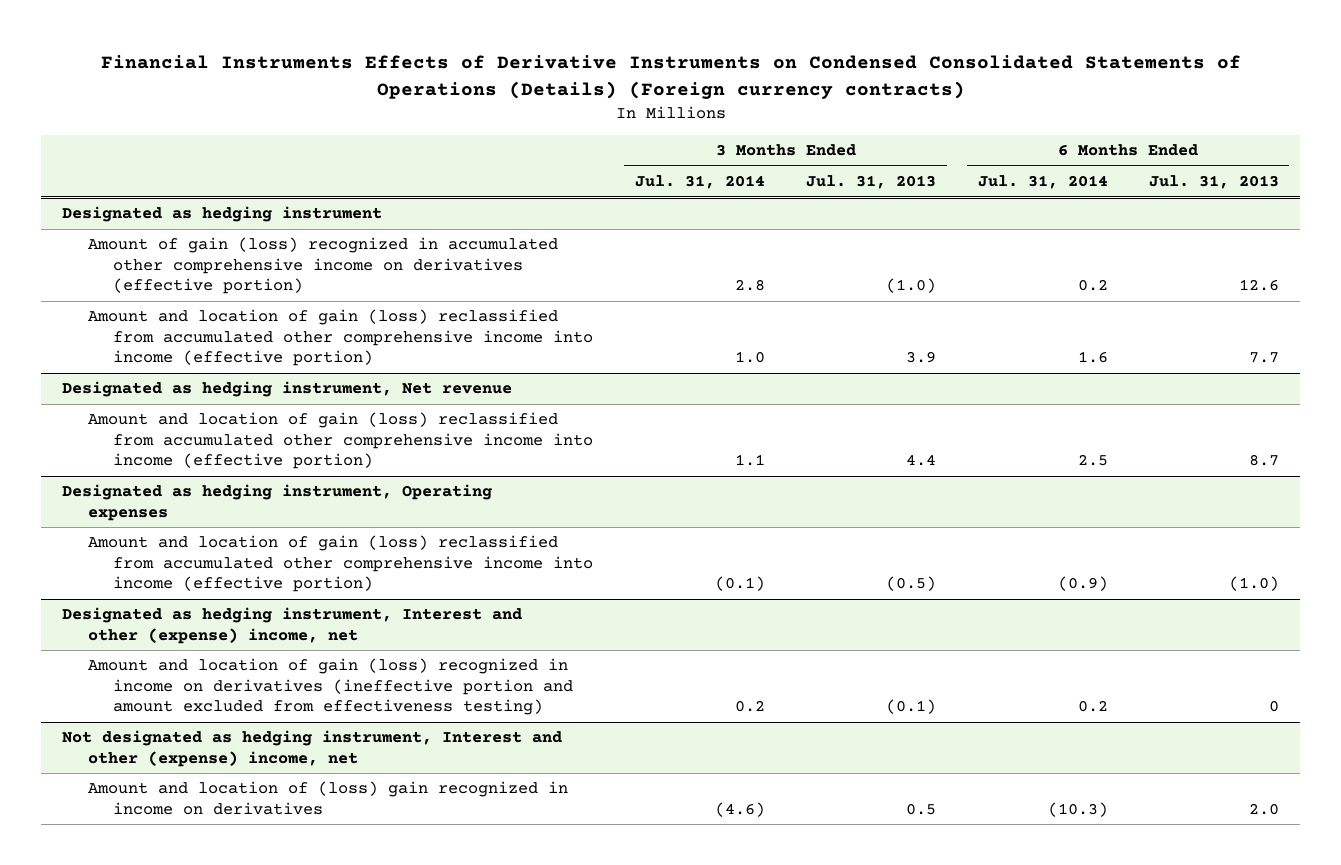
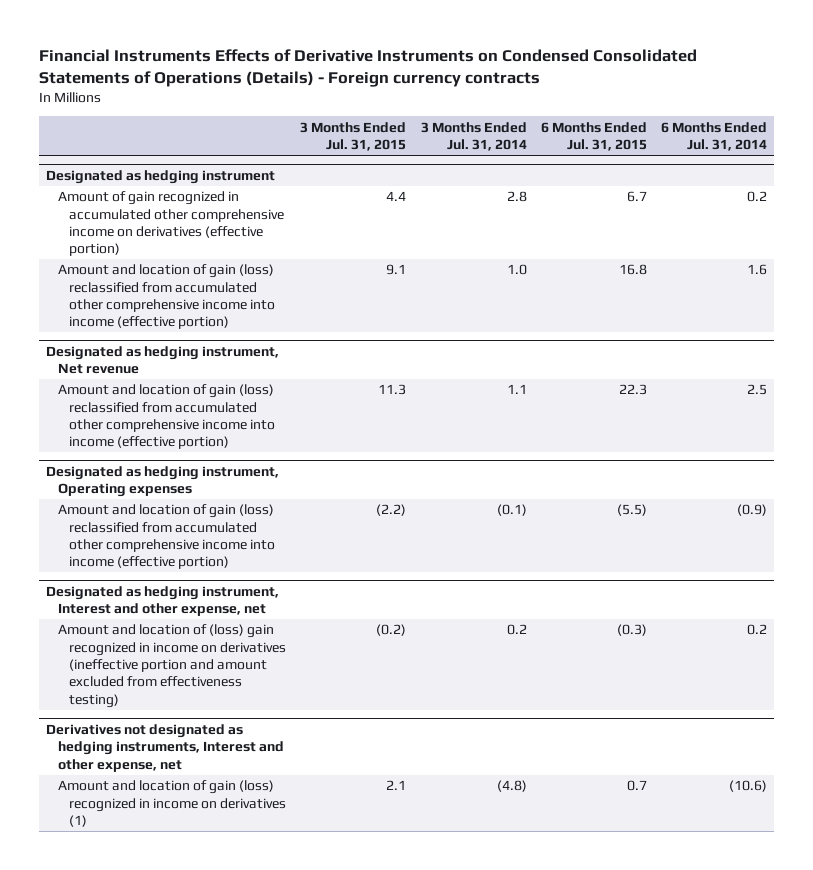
- Financial Instruments Effects of Derivative Instruments on Condensed Consolidated Statements of Operations (Details) (Foreign currency contracts)
+ Financial Instruments Effects of Derivative Instruments on Condensed Consolidated Statements of Operations (Details) - Foreign currency contracts
- | 3 Months Ended Jul. 31, 2014 | 3 Months Ended Jul. 31, 2013 | 6 Months Ended Jul. 31, 2014 | 6 Months Ended Jul. 31, 2013
+ | 3 Months Ended Jul. 31, 2015 | 3 Months Ended Jul. 31, 2014 | 6 Months Ended Jul. 31, 2015 | 6 Months Ended Jul. 31, 2014
@ Designated as hedging instrument
- Amount of gain (loss) recognized in accumulated other comprehensive income on derivatives (effective portion) | 2.8 | (1.0) | 0.2 | 12.6
+ Amount of gain recognized in accumulated other comprehensive income on derivatives (effective portion) | 4.4 | 2.8 | 6.7 | 0.2
- Designated as hedging instrument, Interest and other (expense) income, net
- Amount and location of gain (loss) recognized in income on derivatives (ineffective portion and amount excluded from effectiveness testing) | 0.2 | (0.1) | 0.2 | 0
- Not designated as hedging instrument, Interest and other (expense) income, net
- Amount and location of (loss) gain recognized in income on derivatives | (4.6) | 0.5 | (10.3) | 2.0
+ Designated as hedging instrument, Interest and other expense, net
+ Amount and location of (loss) gain recognized in income on derivatives (ineffective portion and amount excluded from effectiveness testing) | (0.2) | 0.2 | (0.3) | 0.2
+ Derivatives not designated as hedging instruments, Interest and other expense, net
+ Amount and location of gain (loss) recognized in income on derivatives (1) | 2.1 | (4.8) | 0.7 | (10.6)

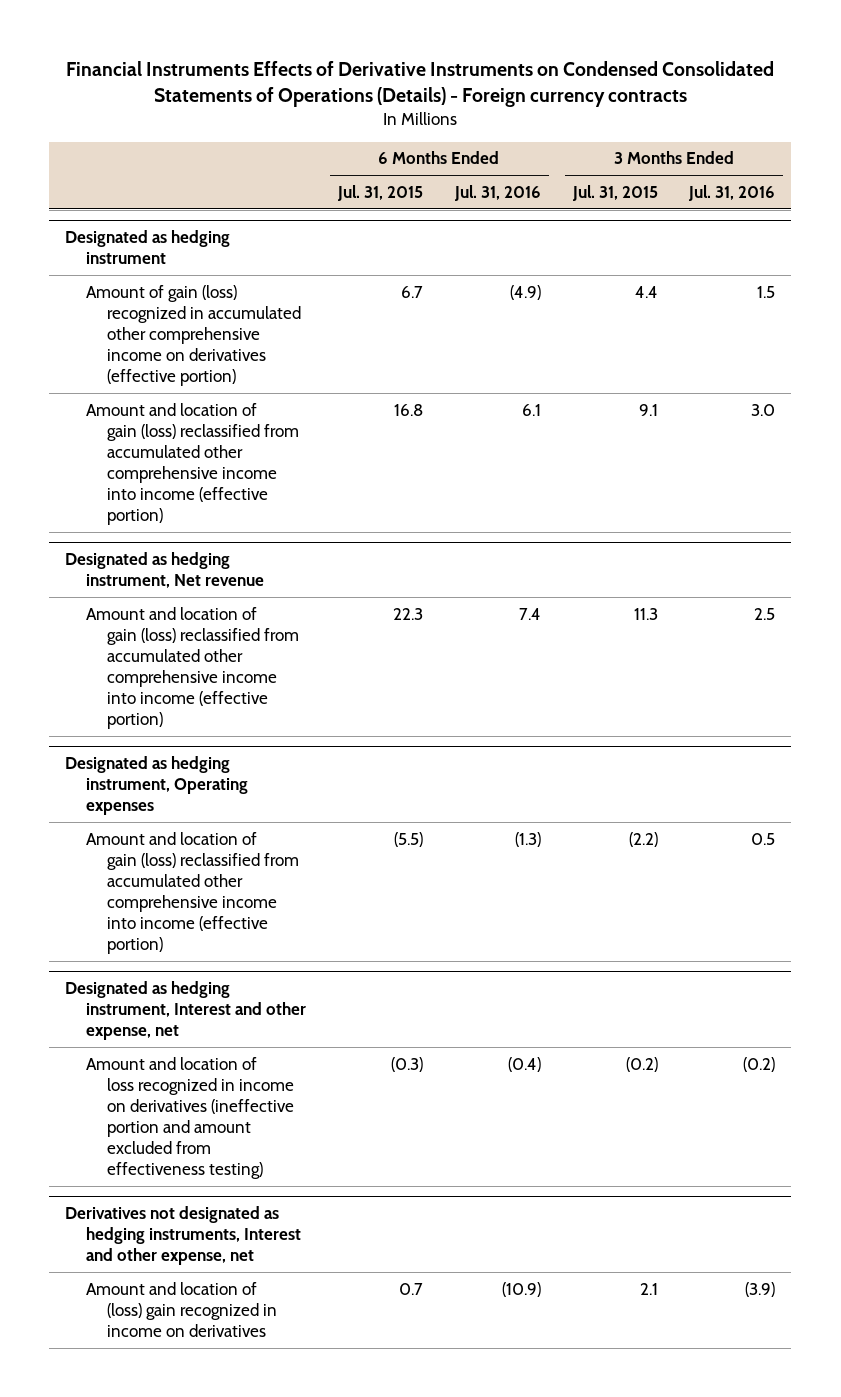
- | 3 Months Ended Jul. 31, 2015 | 3 Months Ended Jul. 31, 2014 | 6 Months Ended Jul. 31, 2015 | 6 Months Ended Jul. 31, 2014
+ | 6 Months Ended Jul. 31, 2015 | 6 Months Ended Jul. 31, 2016 | 3 Months Ended Jul. 31, 2015 | 3 Months Ended Jul. 31, 2016
@ Designated as hedging instrument
- Amount of gain recognized in accumulated other comprehensive income on derivatives (effective portion) | 4.4 | 2.8 | 6.7 | 0.2
+ Amount of gain (loss) recognized in accumulated other comprehensive income on derivatives (effective portion) | 6.7 | (4.9) | 4.4 | 1.5
@ Designated as hedging instrument, Interest and other expense, net
- Amount and location of (loss) gain recognized in income on derivatives (ineffective portion and amount excluded from effectiveness testing) | (0.2) | 0.2 | (0.3) | 0.2
+ Amount and location of loss recognized in income on derivatives (ineffective portion and amount excluded from effectiveness testing) | (0.3) | (0.4) | (0.2) | (0.2)
@ Derivatives not designated as hedging instruments, Interest and other expense, net
- Amount and location of gain (loss) recognized in income on derivatives (1) | 2.1 | (4.8) | 0.7 | (10.6)
+ Amount and location of (loss) gain recognized in income on derivatives | 0.7 | (10.9) | 2.1 | (3.9)

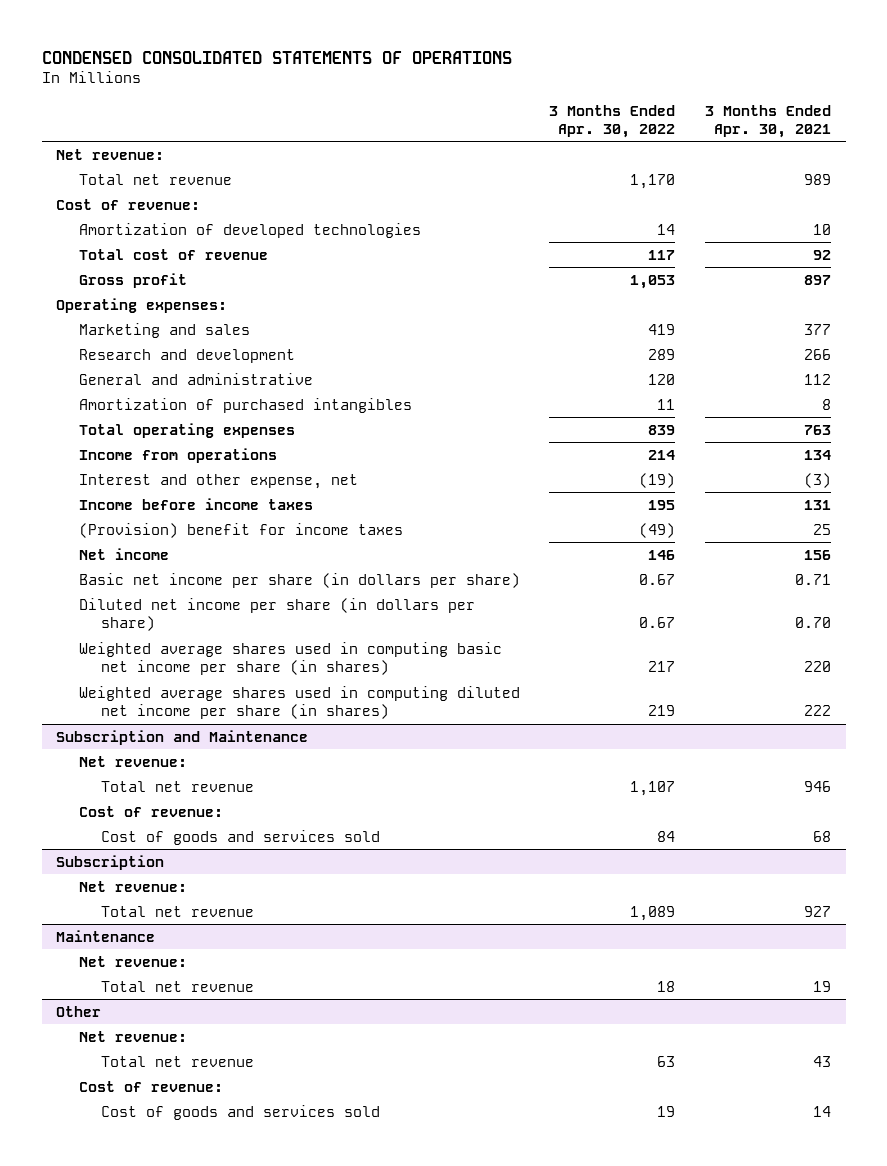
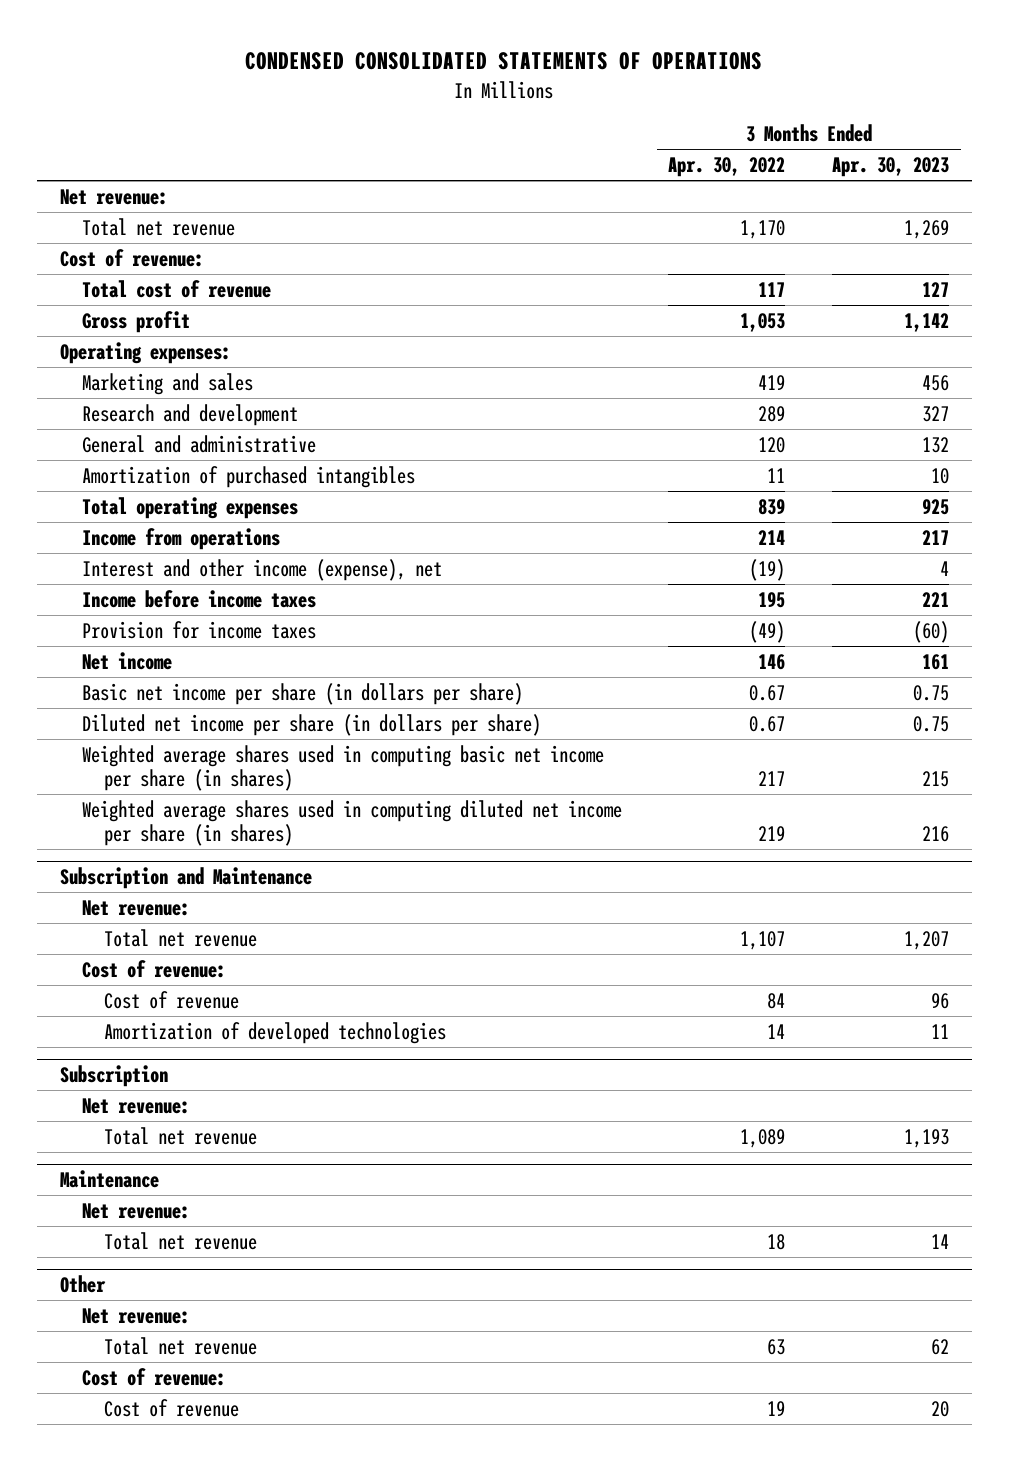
- | 3 Months Ended Apr. 30, 2022 | 3 Months Ended Apr. 30, 2021
+ | 3 Months Ended Apr. 30, 2022 | 3 Months Ended Apr. 30, 2023
- Amortization of developed technologies | 14 | 10
- Interest and other expense, net | (19) | (3)
+ Interest and other income (expense), net | (19) | 4
- (Provision) benefit for income taxes | (49) | 25
+ Provision for income taxes | (49) | (60)
@ Subscription and Maintenance
- Cost of goods and services sold | 84 | 68
+ Cost of revenue | 84 | 96
+ Amortization of developed technologies | 14 | 11
@ Other
- Cost of goods and services sold | 19 | 14
+ Cost of revenue | 19 | 20

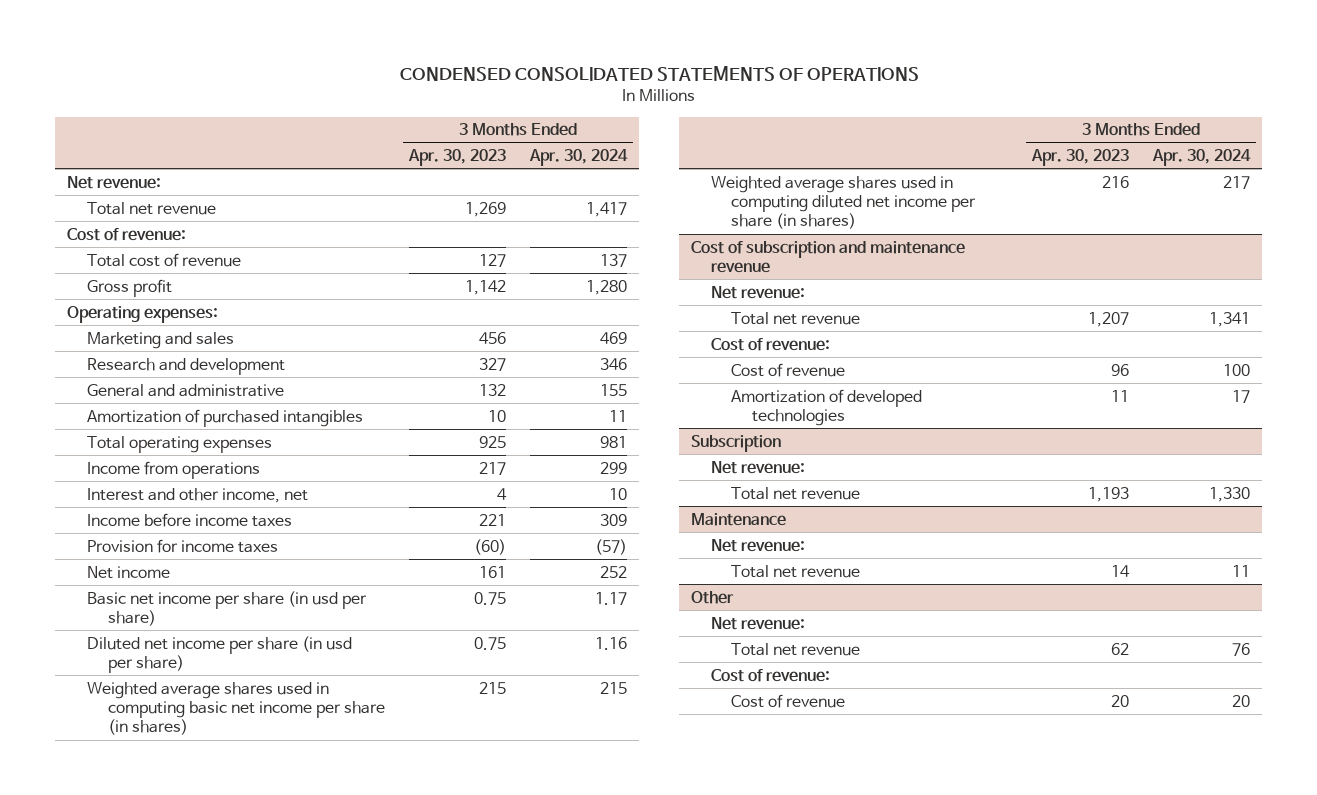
- | 3 Months Ended Apr. 30, 2022 | 3 Months Ended Apr. 30, 2023
+ | 3 Months Ended Apr. 30, 2023 | 3 Months Ended Apr. 30, 2024
- Interest and other income (expense), net | (19) | 4
+ Interest and other income, net | 4 | 10
- Basic net income per share (in dollars per share) | 0.67 | 0.75
- Diluted net income per share (in dollars per share) | 0.67 | 0.75
+ Basic net income per share (in usd per share) | 0.75 | 1.17
+ Diluted net income per share (in usd per share) | 0.75 | 1.16
- Subscription and Maintenance
+ Cost of subscription and maintenance revenue

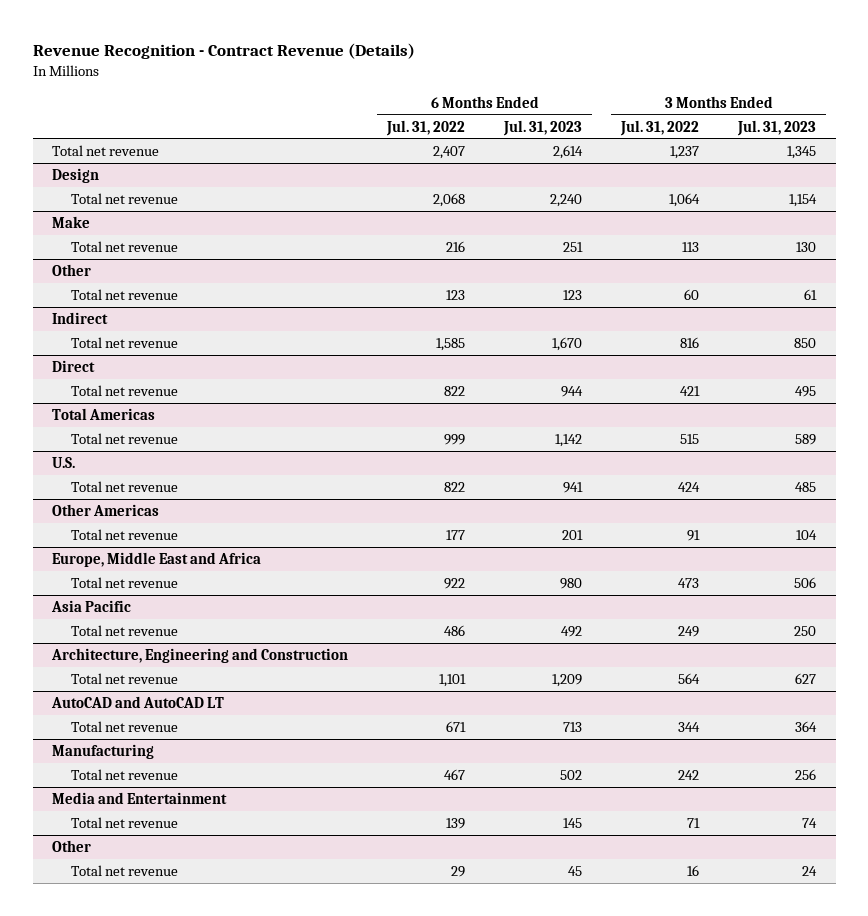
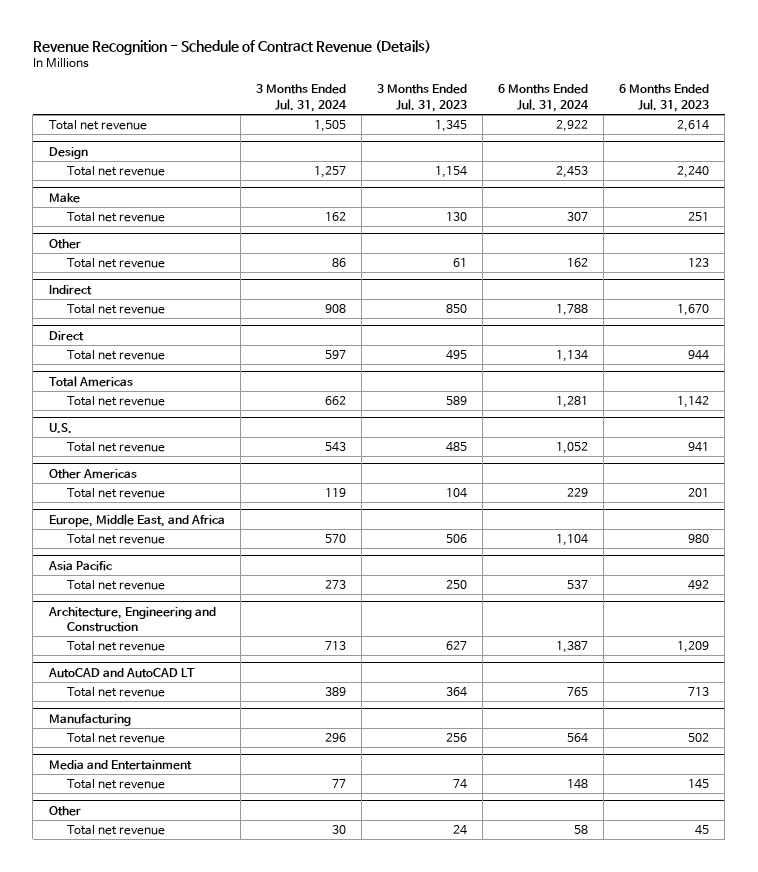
- Revenue Recognition - Contract Revenue (Details)
+ Revenue Recognition - Schedule of Contract Revenue (Details)
- | 6 Months Ended Jul. 31, 2022 | 6 Months Ended Jul. 31, 2023 | 3 Months Ended Jul. 31, 2022 | 3 Months Ended Jul. 31, 2023
+ | 3 Months Ended Jul. 31, 2024 | 3 Months Ended Jul. 31, 2023 | 6 Months Ended Jul. 31, 2024 | 6 Months Ended Jul. 31, 2023
- Europe, Middle East and Africa
+ Europe, Middle East, and Africa

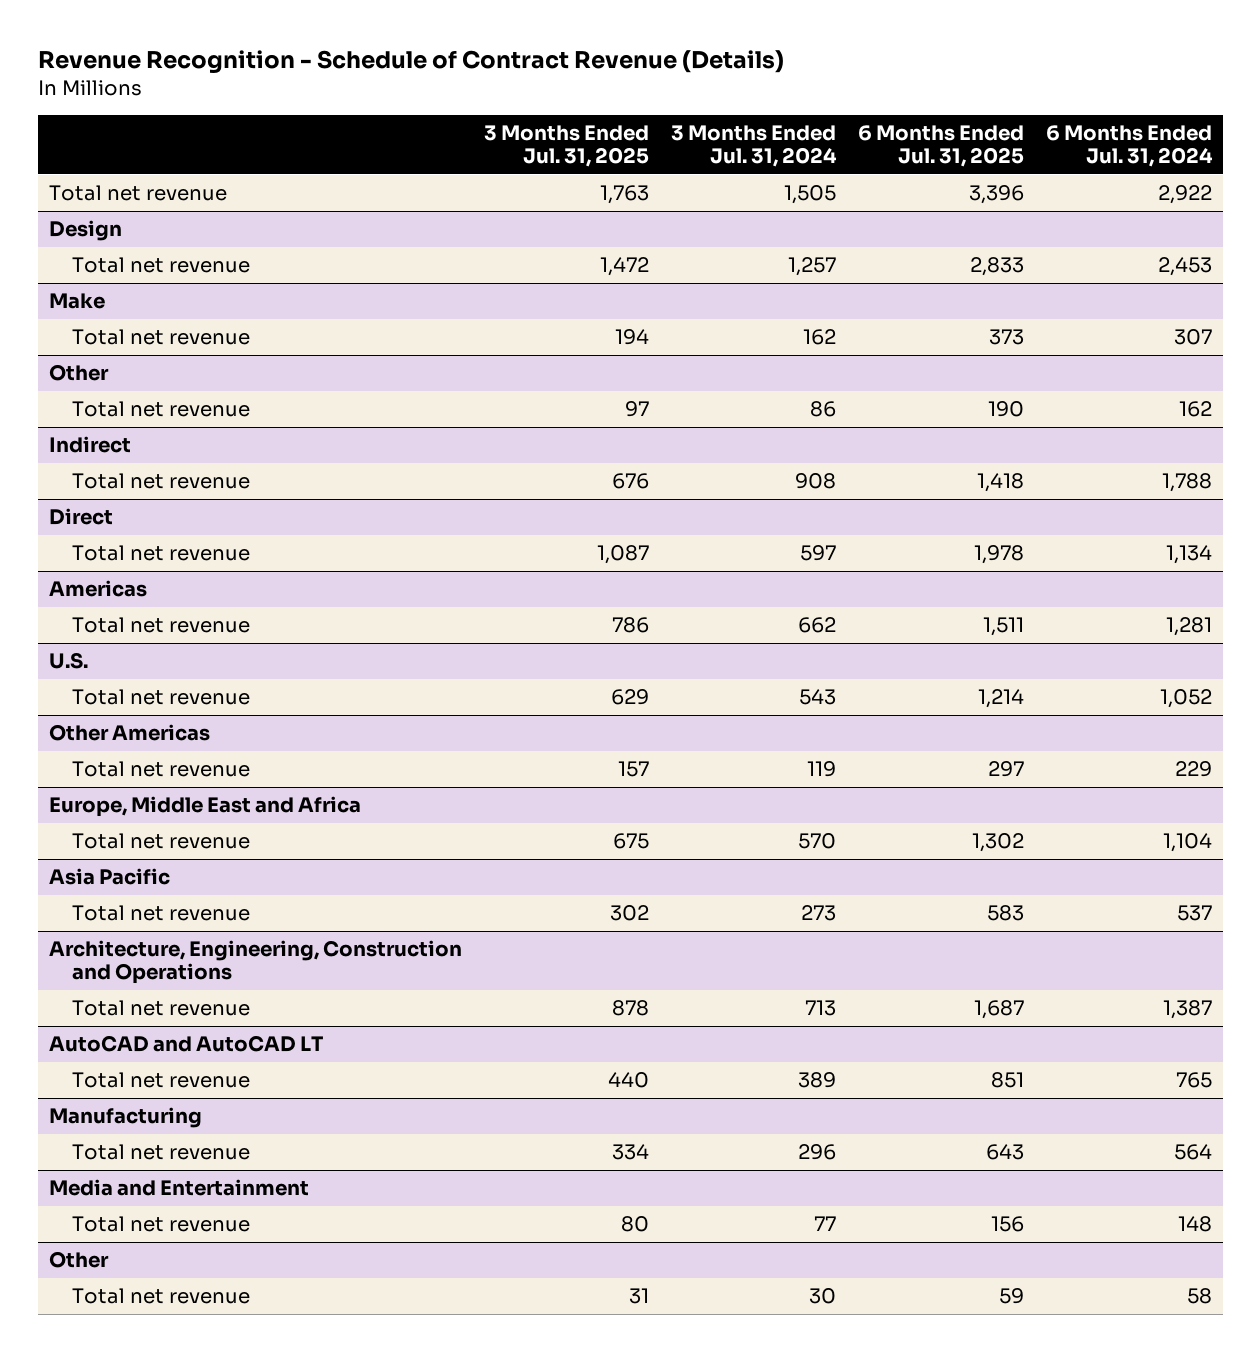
- | 3 Months Ended Jul. 31, 2024 | 3 Months Ended Jul. 31, 2023 | 6 Months Ended Jul. 31, 2024 | 6 Months Ended Jul. 31, 2023
+ | 3 Months Ended Jul. 31, 2025 | 3 Months Ended Jul. 31, 2024 | 6 Months Ended Jul. 31, 2025 | 6 Months Ended Jul. 31, 2024
- Total Americas
+ Americas
- Europe, Middle East, and Africa
+ Europe, Middle East and Africa
- Architecture, Engineering and Construction
+ Architecture, Engineering, Construction and Operations

